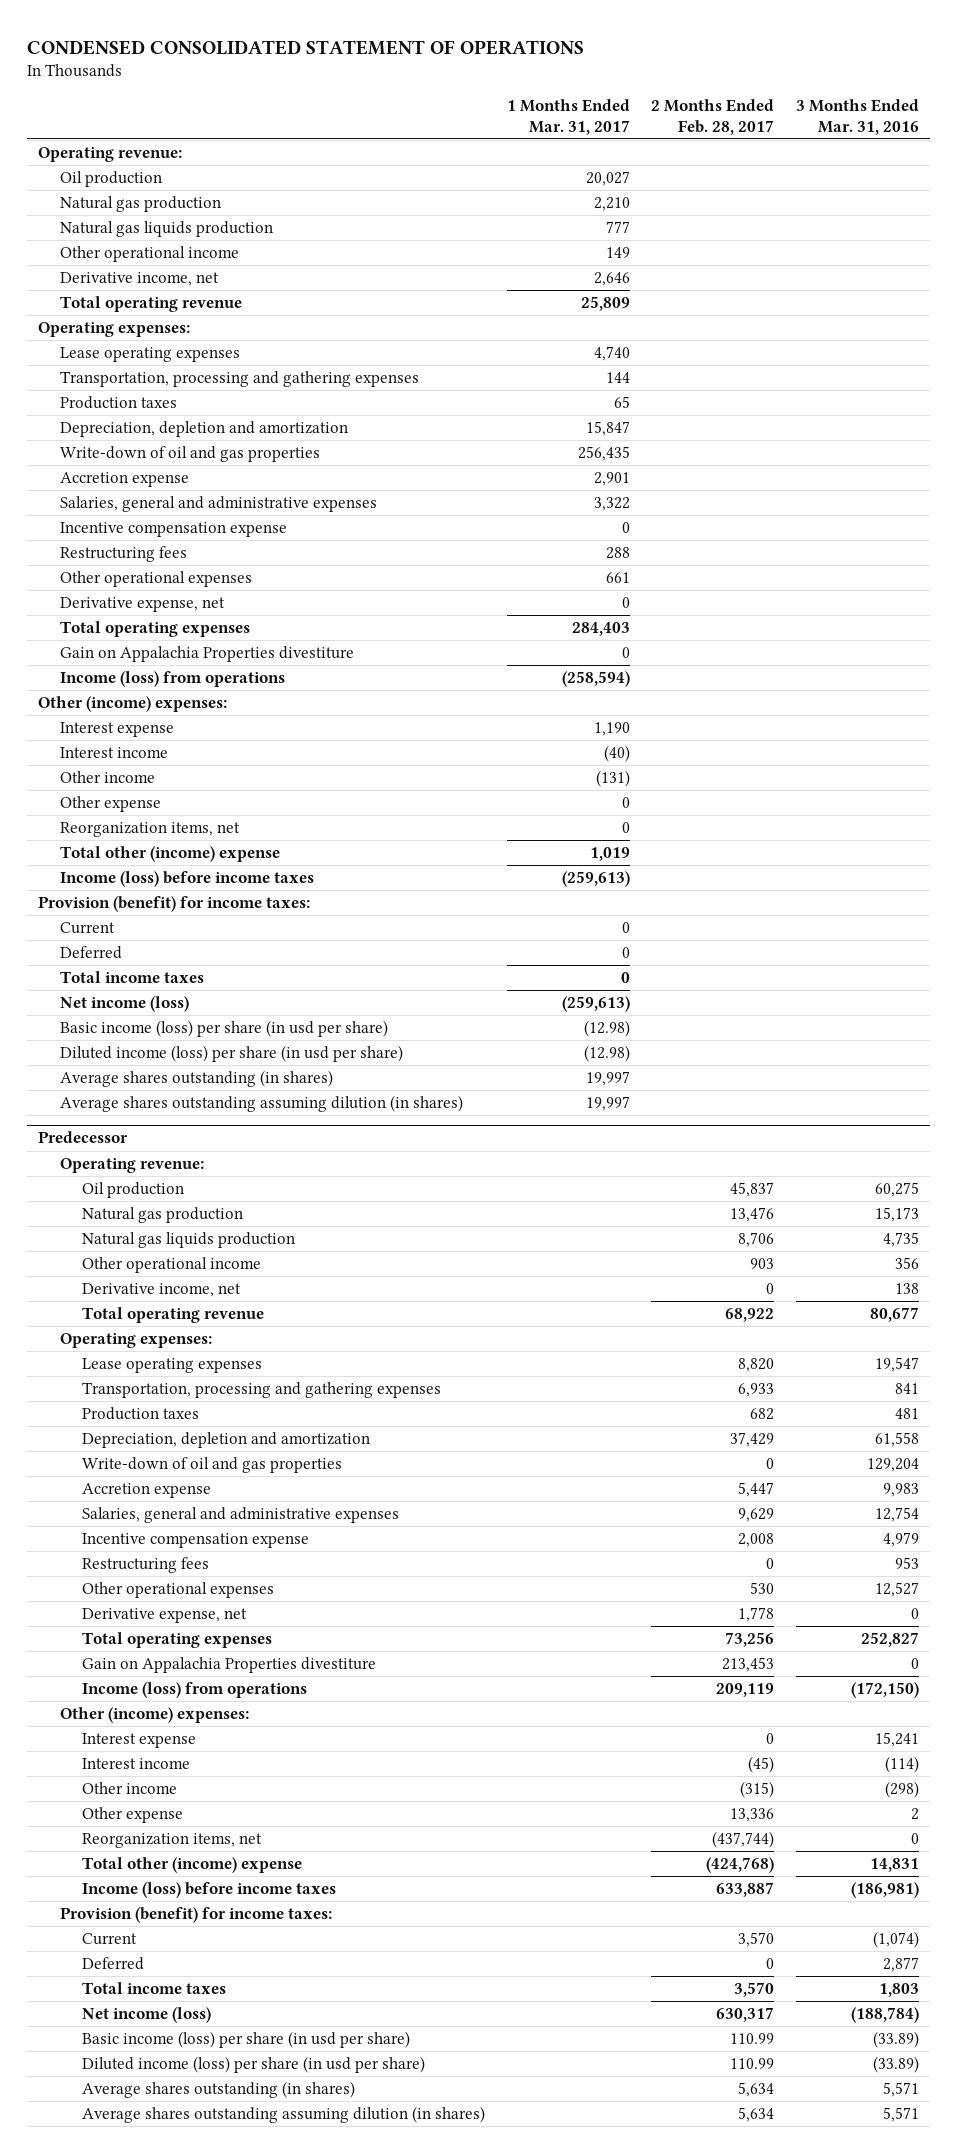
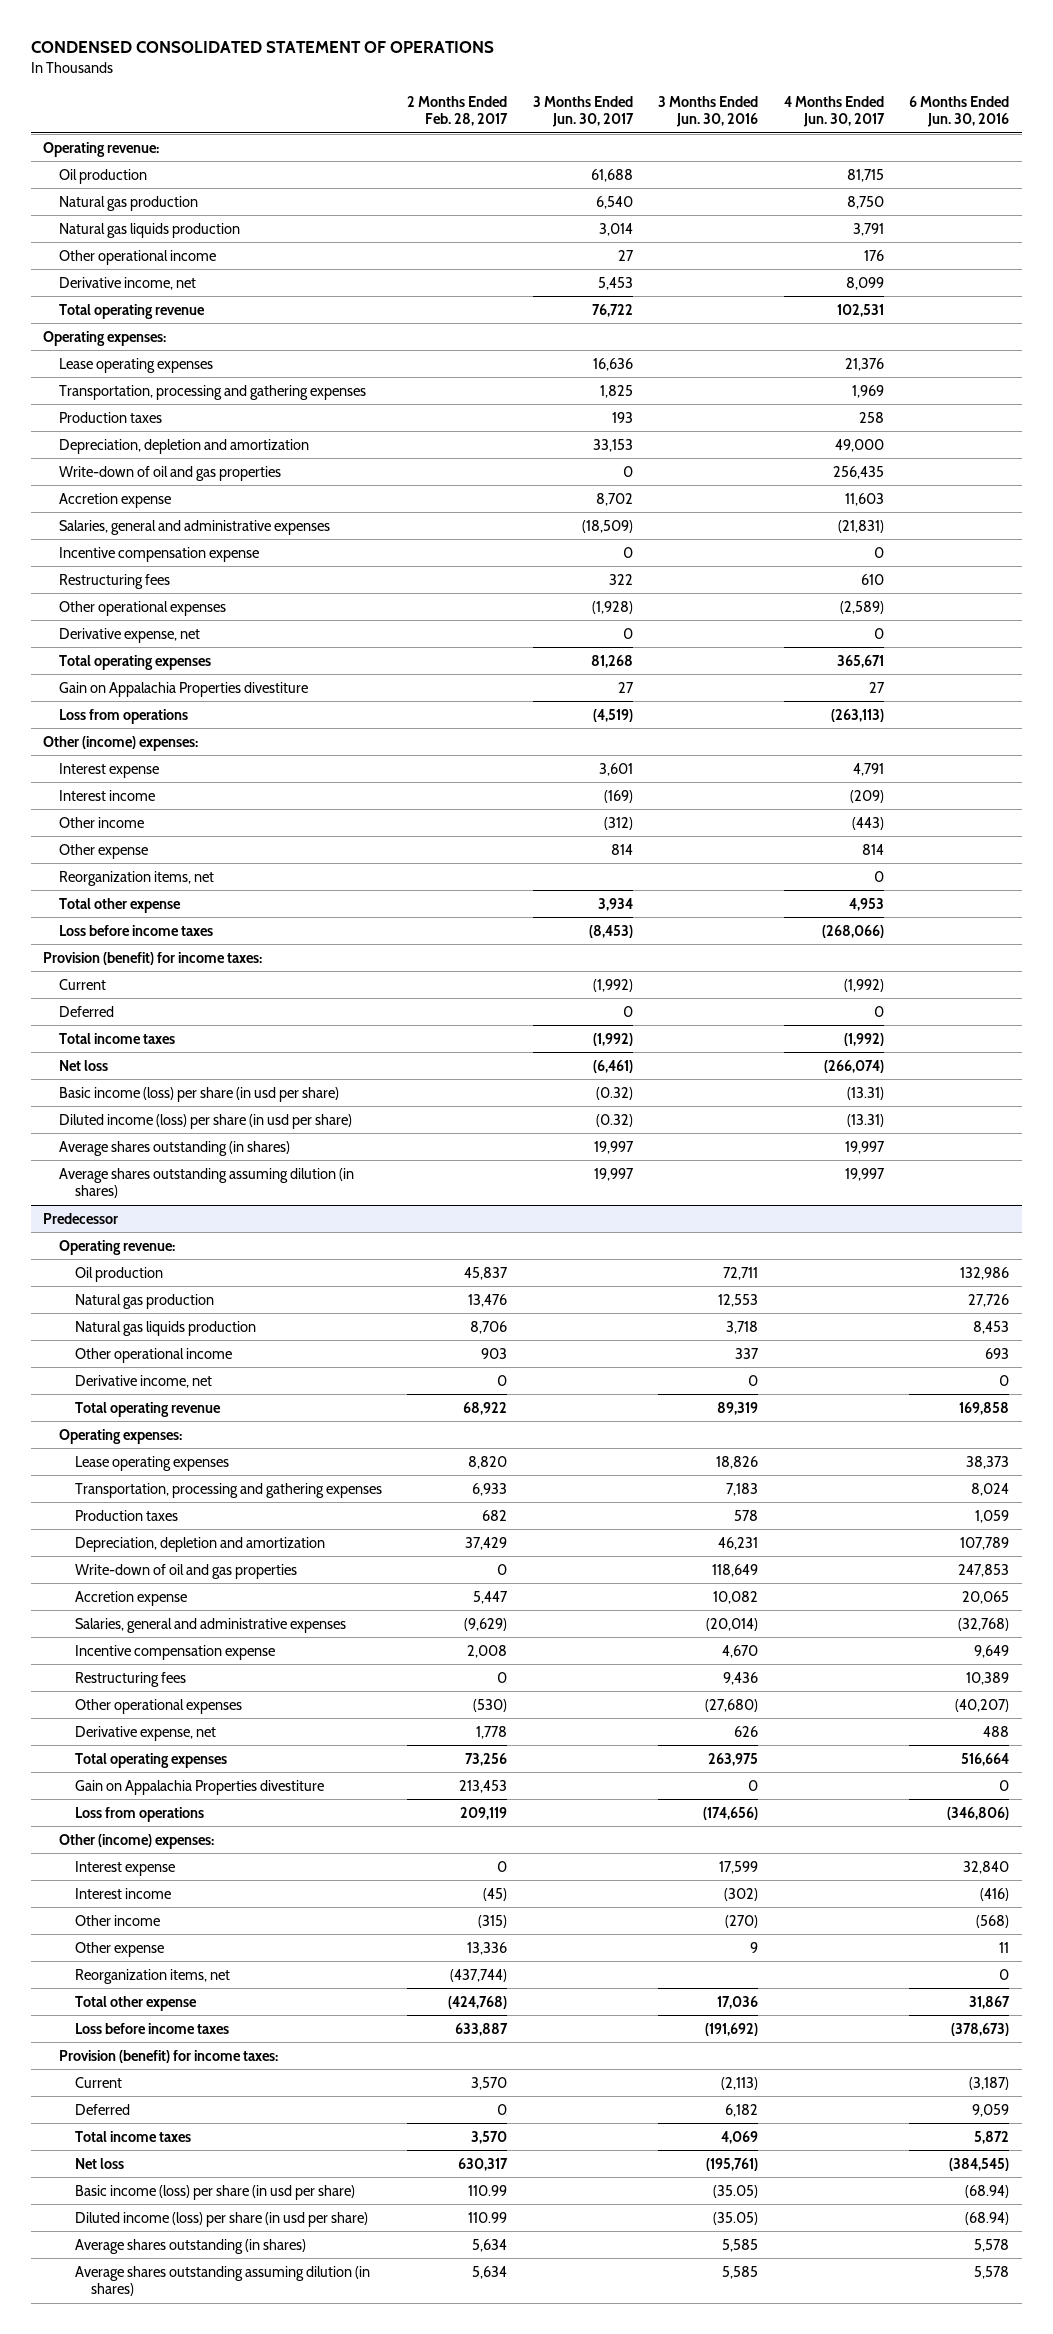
- | 1 Months Ended Mar. 31, 2017 | 2 Months Ended Feb. 28, 2017 | 3 Months Ended Mar. 31, 2016
+ | 2 Months Ended Feb. 28, 2017 | 3 Months Ended Jun. 30, 2017 | 3 Months Ended Jun. 30, 2016 | 4 Months Ended Jun. 30, 2017 | 6 Months Ended Jun. 30, 2016
- Income (loss) from operations | (258,594) | |
+ Loss from operations | | (4,519) | | (263,113) |
- Total other (income) expense | 1,019 | |
- Income (loss) before income taxes | (259,613) | |
+ Total other expense | | 3,934 | | 4,953 |
+ Loss before income taxes | | (8,453) | | (268,066) |
- Net income (loss) | (259,613) | |
+ Net loss | | (6,461) | | (266,074) |
@ Predecessor
- Salaries, general and administrative expenses | | 9,629 | 12,754
+ Salaries, general and administrative expenses | (9,629) | | (20,014) | | (32,768)
- Other operational expenses | | 530 | 12,527
+ Other operational expenses | (530) | | (27,680) | | (40,207)
- Income (loss) from operations | | 209,119 | (172,150)
+ Loss from operations | 209,119 | | (174,656) | | (346,806)
- Total other (income) expense | | (424,768) | 14,831
- Income (loss) before income taxes | | 633,887 | (186,981)
+ Total other expense | (424,768) | | 17,036 | | 31,867
+ Loss before income taxes | 633,887 | | (191,692) | | (378,673)
- Net income (loss) | | 630,317 | (188,784)
+ Net loss | 630,317 | | (195,761) | | (384,545)

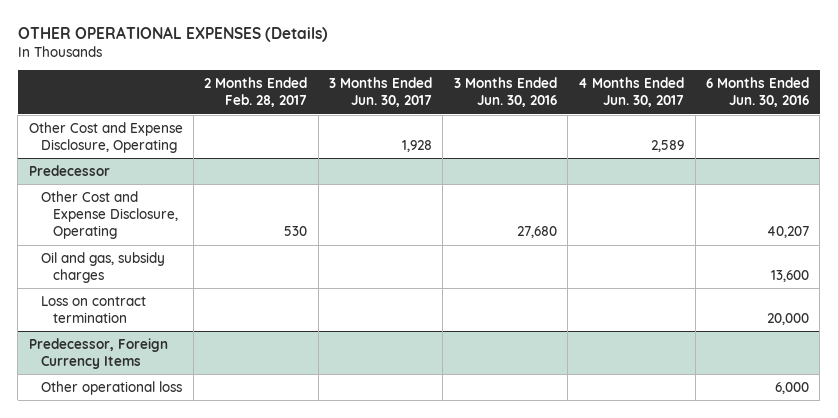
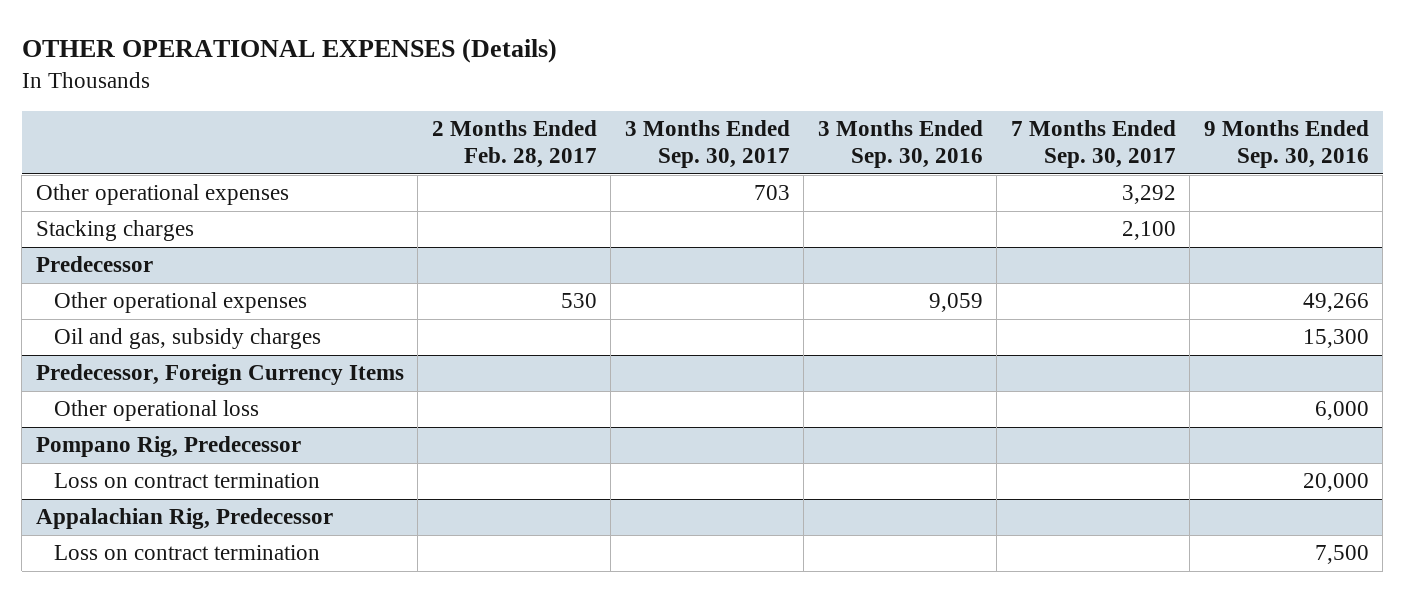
- | 2 Months Ended Feb. 28, 2017 | 3 Months Ended Jun. 30, 2017 | 3 Months Ended Jun. 30, 2016 | 4 Months Ended Jun. 30, 2017 | 6 Months Ended Jun. 30, 2016
+ | 2 Months Ended Feb. 28, 2017 | 3 Months Ended Sep. 30, 2017 | 3 Months Ended Sep. 30, 2016 | 7 Months Ended Sep. 30, 2017 | 9 Months Ended Sep. 30, 2016
- Other Cost and Expense Disclosure, Operating | | 1,928 | | 2,589 |
+ Other operational expenses | | 703 | | 3,292 |
+ Stacking charges | | | | 2,100 |
@ Predecessor
- Other Cost and Expense Disclosure, Operating | 530 | | 27,680 | | 40,207
+ Other operational expenses | 530 | | 9,059 | | 49,266
- Loss on contract termination | | | | | 20,000
+ Pompano Rig, Predecessor
+ Loss on contract termination | | | | | 20,000
+ Appalachian Rig, Predecessor
+ Loss on contract termination | | | | | 7,500

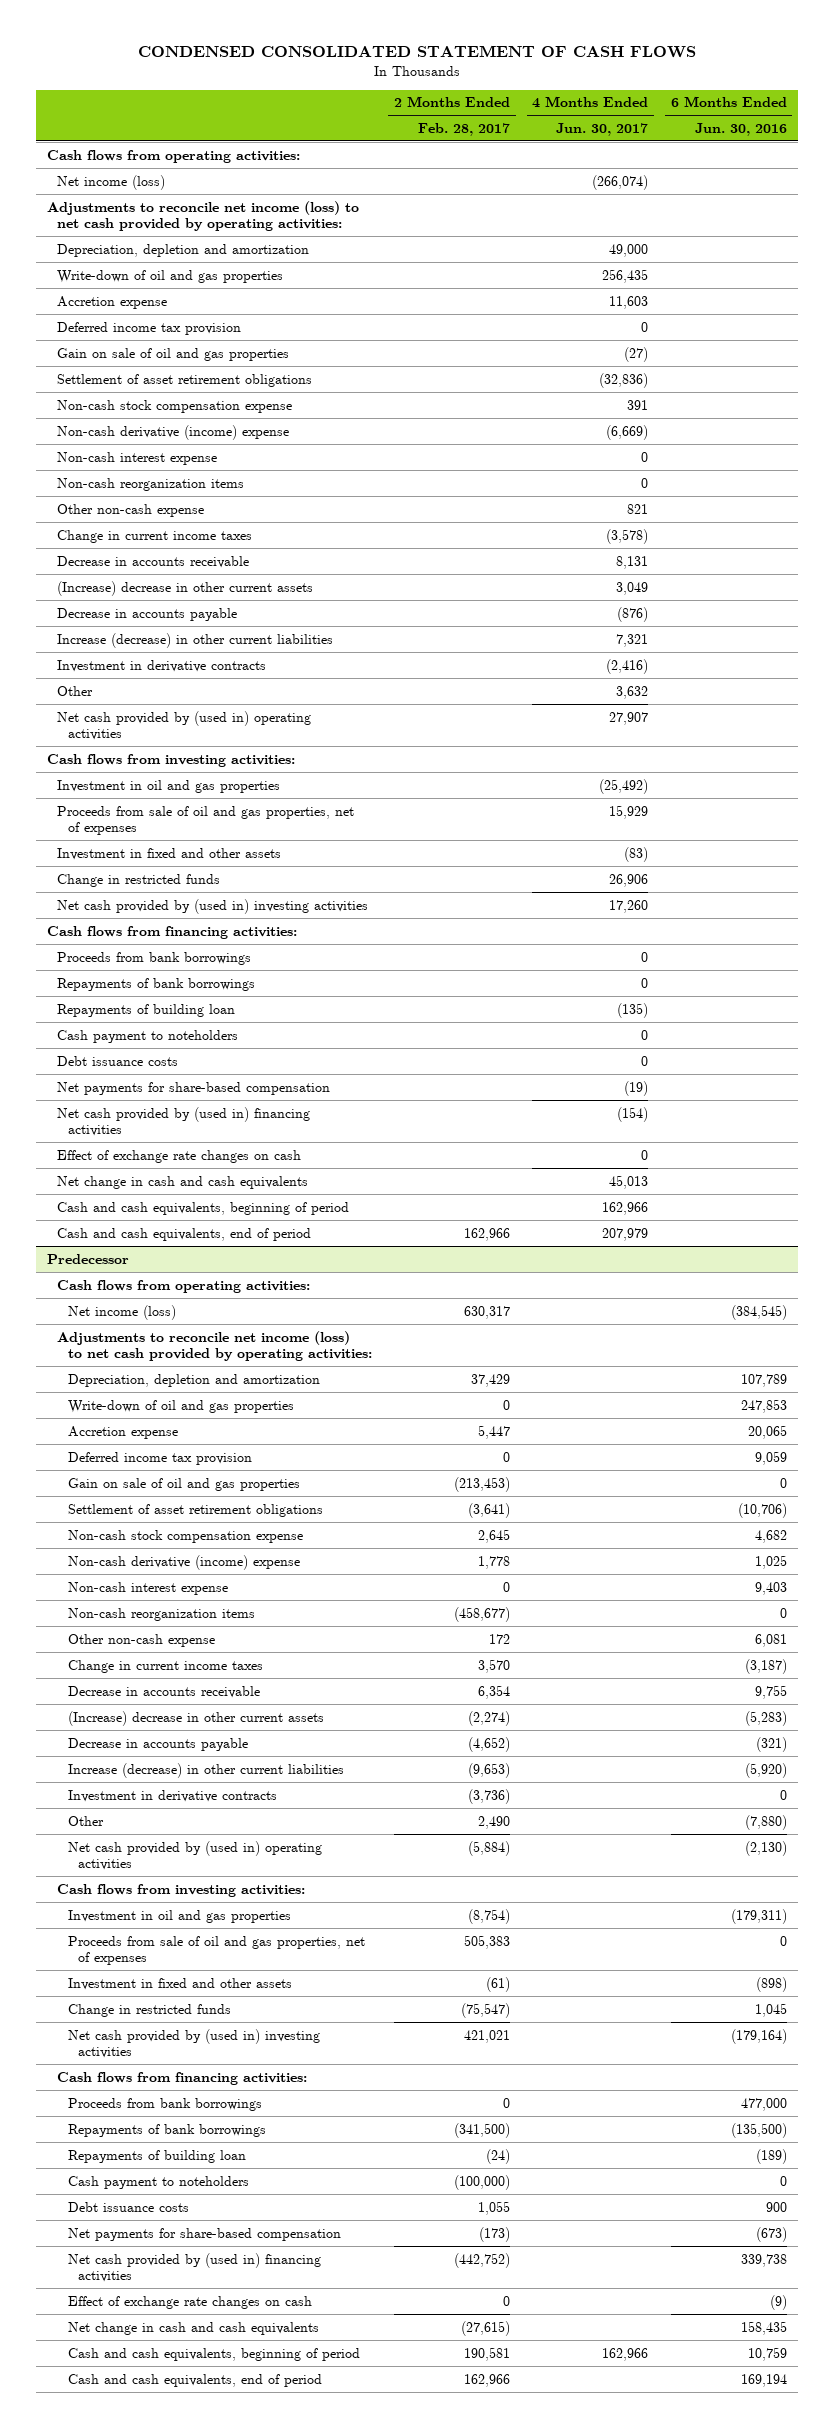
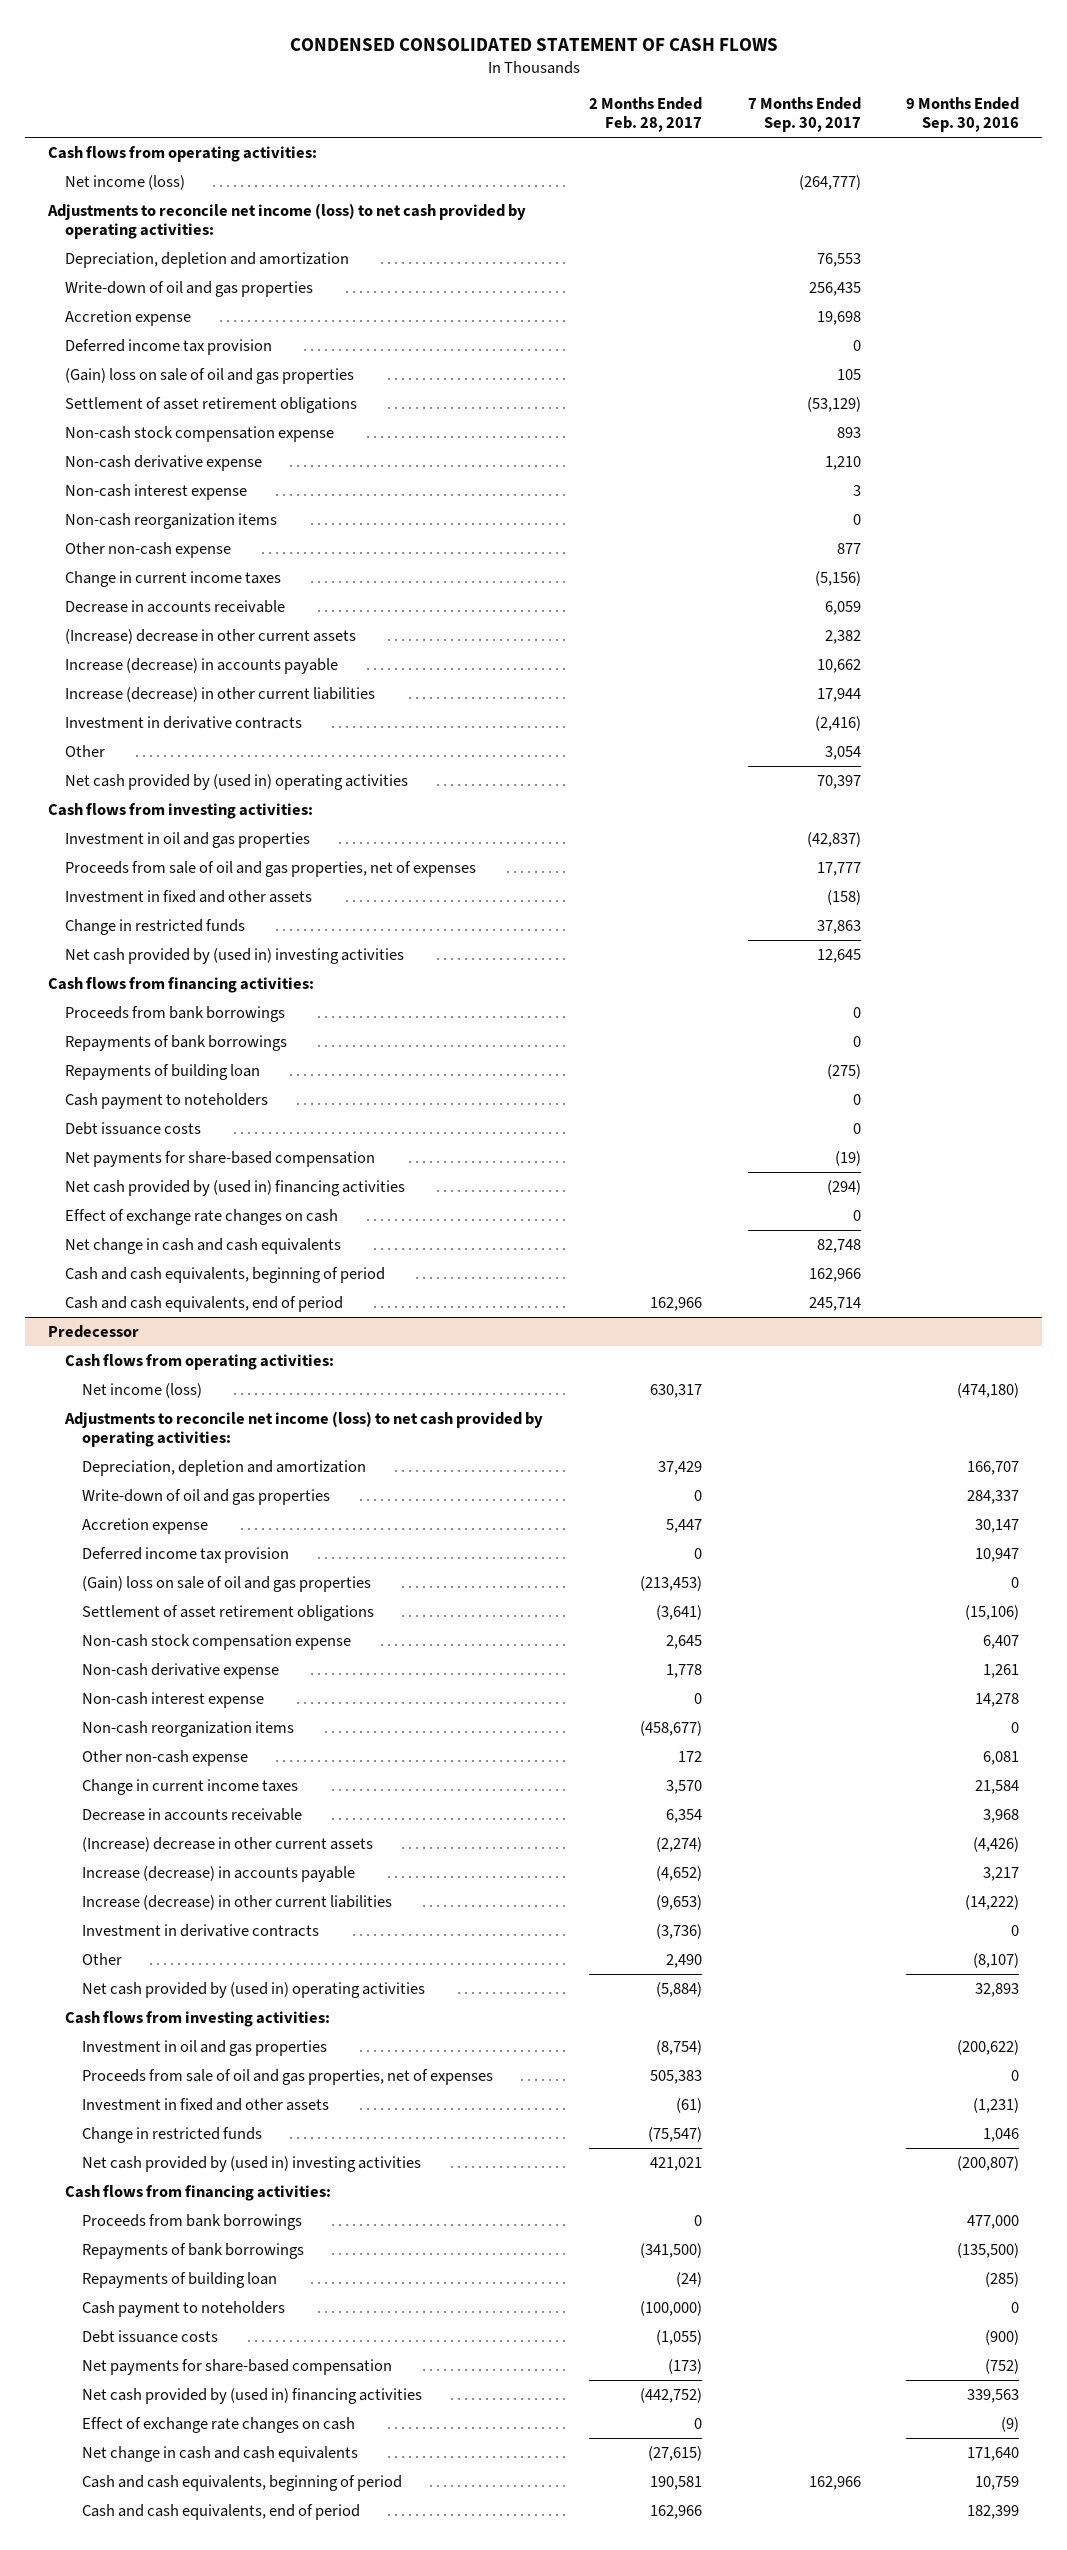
- | 2 Months Ended Feb. 28, 2017 | 4 Months Ended Jun. 30, 2017 | 6 Months Ended Jun. 30, 2016
+ | 2 Months Ended Feb. 28, 2017 | 7 Months Ended Sep. 30, 2017 | 9 Months Ended Sep. 30, 2016
- Gain on sale of oil and gas properties | | (27) |
+ (Gain) loss on sale of oil and gas properties | | 105 |
- Non-cash derivative (income) expense | | (6,669) |
+ Non-cash derivative expense | | 1,210 |
- Decrease in accounts payable | | (876) |
+ Increase (decrease) in accounts payable | | 10,662 |
@ Predecessor
- Gain on sale of oil and gas properties | (213,453) | | 0
+ (Gain) loss on sale of oil and gas properties | (213,453) | | 0
- Non-cash derivative (income) expense | 1,778 | | 1,025
+ Non-cash derivative expense | 1,778 | | 1,261
- Decrease in accounts payable | (4,652) | | (321)
+ Increase (decrease) in accounts payable | (4,652) | | 3,217
- Debt issuance costs | 1,055 | | 900
+ Debt issuance costs | (1,055) | | (900)

